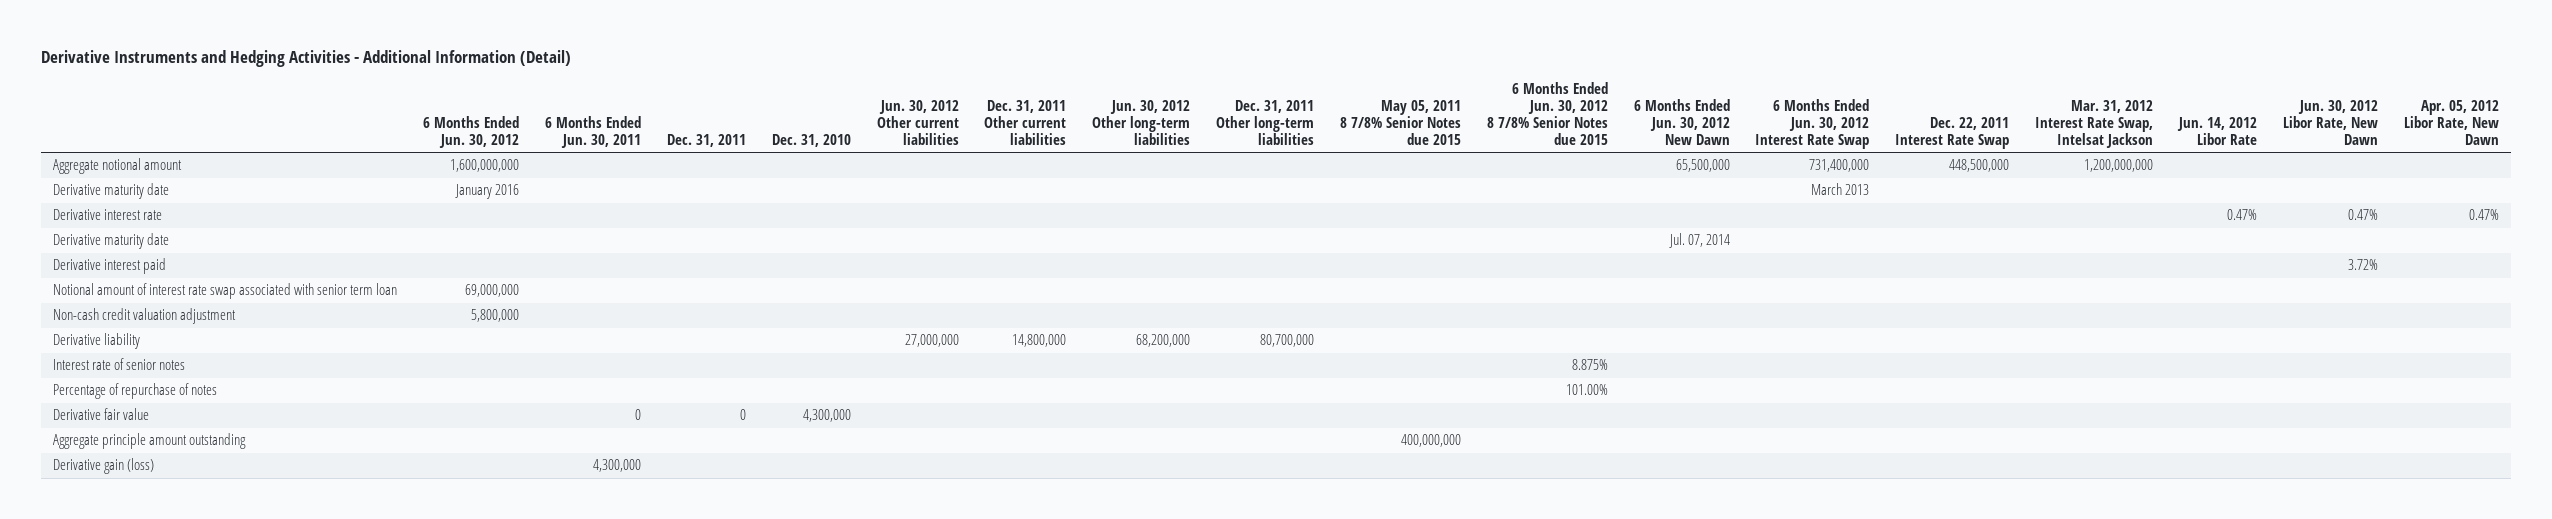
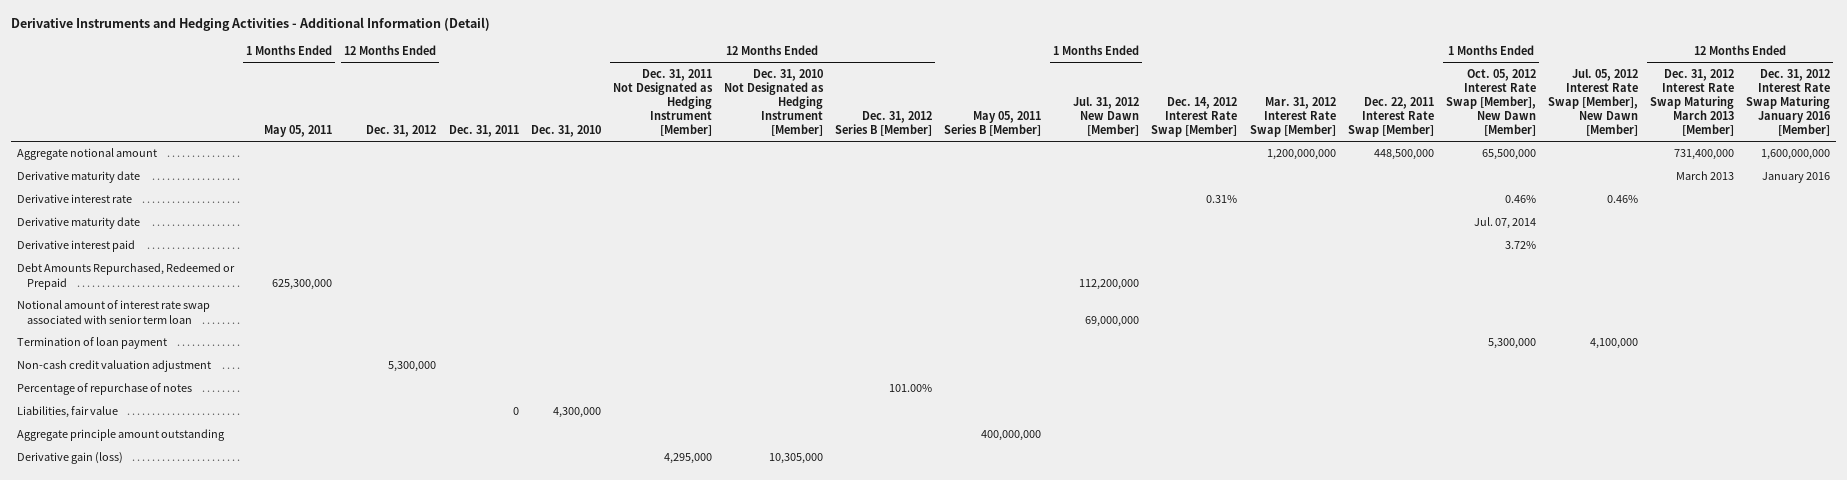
- | 6 Months Ended Jun. 30, 2012 | 6 Months Ended Jun. 30, 2011 | Dec. 31, 2011 | Dec. 31, 2010 | Jun. 30, 2012 Other current liabilities | Dec. 31, 2011 Other current liabilities | Jun. 30, 2012 Other long-term liabilities | Dec. 31, 2011 Other long-term liabilities | May 05, 2011 8 7/8% Senior Notes due 2015 | 6 Months Ended Jun. 30, 2012 8 7/8% Senior Notes due 2015 | 6 Months Ended Jun. 30, 2012 New Dawn | 6 Months Ended Jun. 30, 2012 Interest Rate Swap | Dec. 22, 2011 Interest Rate Swap | Mar. 31, 2012 Interest Rate Swap, Intelsat Jackson | Jun. 14, 2012 Libor Rate | Jun. 30, 2012 Libor Rate, New Dawn | Apr. 05, 2012 Libor Rate, New Dawn
+ | 1 Months Ended May 05, 2011 | 12 Months Ended Dec. 31, 2012 | Dec. 31, 2011 | Dec. 31, 2010 | 12 Months Ended Dec. 31, 2011 Not Designated as Hedging Instrument [Member] | 12 Months Ended Dec. 31, 2010 Not Designated as Hedging Instrument [Member] | 12 Months Ended Dec. 31, 2012 Series B [Member] | May 05, 2011 Series B [Member] | 1 Months Ended Jul. 31, 2012 New Dawn [Member] | Dec. 14, 2012 Interest Rate Swap [Member] | Mar. 31, 2012 Interest Rate Swap [Member] | Dec. 22, 2011 Interest Rate Swap [Member] | 1 Months Ended Oct. 05, 2012 Interest Rate Swap [Member], New Dawn [Member] | Jul. 05, 2012 Interest Rate Swap [Member], New Dawn [Member] | 12 Months Ended Dec. 31, 2012 Interest Rate Swap Maturing March 2013 [Member] | 12 Months Ended Dec. 31, 2012 Interest Rate Swap Maturing January 2016 [Member]
+ Debt Amounts Repurchased, Redeemed or Prepaid | 625,300,000 | | | | | | | | 112,200,000 | | | | | | |
+ Termination of loan payment | | | | | | | | | | | | | 5,300,000 | 4,100,000 | |
- Derivative liability | | | | | 27,000,000 | 14,800,000 | 68,200,000 | 80,700,000 | | | | | | | | |
- Interest rate of senior notes | | | | | | | | | | 8.875% | | | | | | |
- Derivative fair value | | 0 | 0 | 4,300,000 | | | | | | | | | | | | |
+ Liabilities, fair value | | | 0 | 4,300,000 | | | | | | | | | | | |

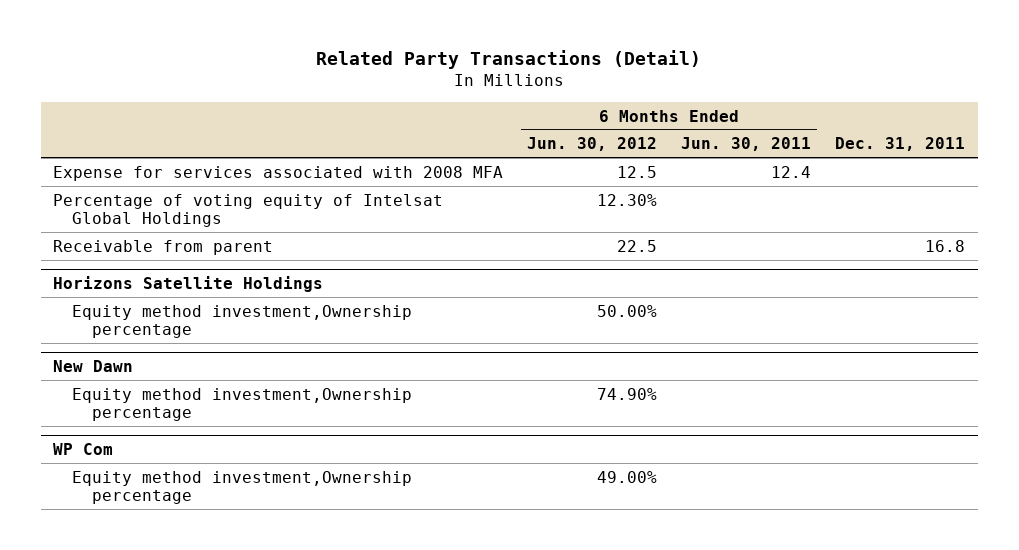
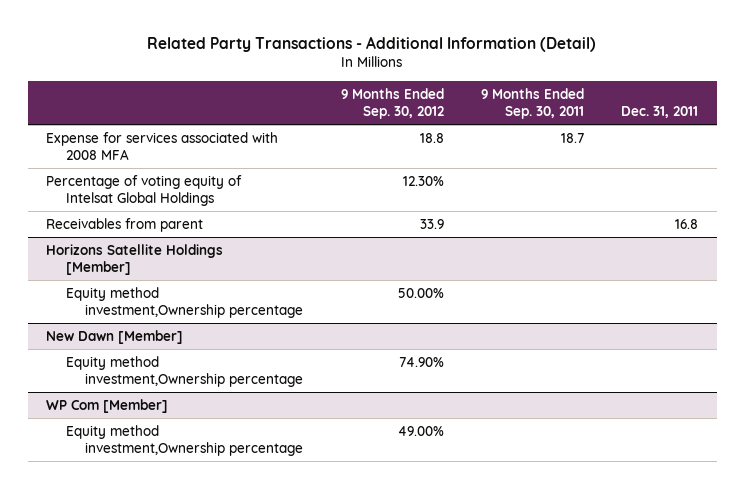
- Related Party Transactions (Detail)
+ Related Party Transactions - Additional Information (Detail)
- | 6 Months Ended Jun. 30, 2012 | 6 Months Ended Jun. 30, 2011 | Dec. 31, 2011
+ | 9 Months Ended Sep. 30, 2012 | 9 Months Ended Sep. 30, 2011 | Dec. 31, 2011
- Receivable from parent | 22.5 | | 16.8
- Horizons Satellite Holdings
+ Receivables from parent | 33.9 | | 16.8
+ Horizons Satellite Holdings [Member]
- New Dawn
+ New Dawn [Member]
- WP Com
+ WP Com [Member]

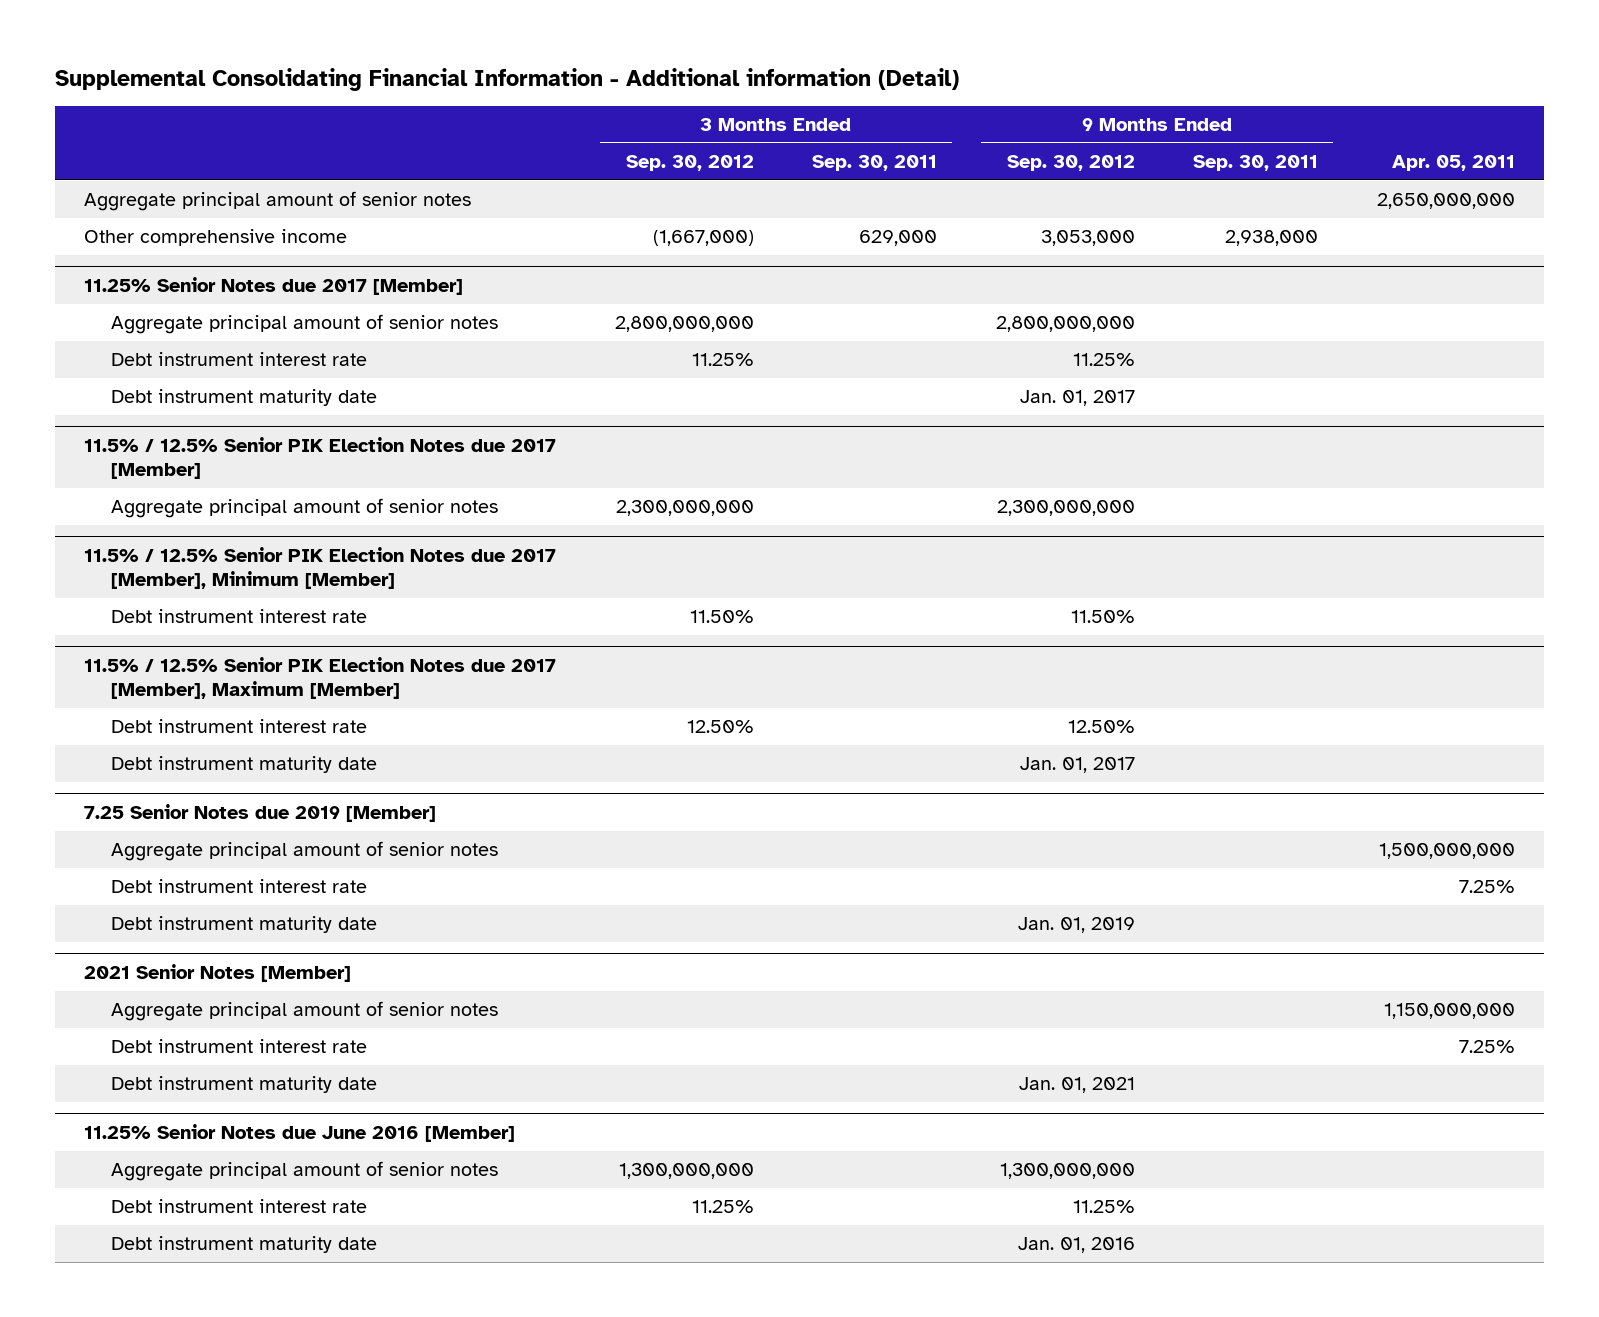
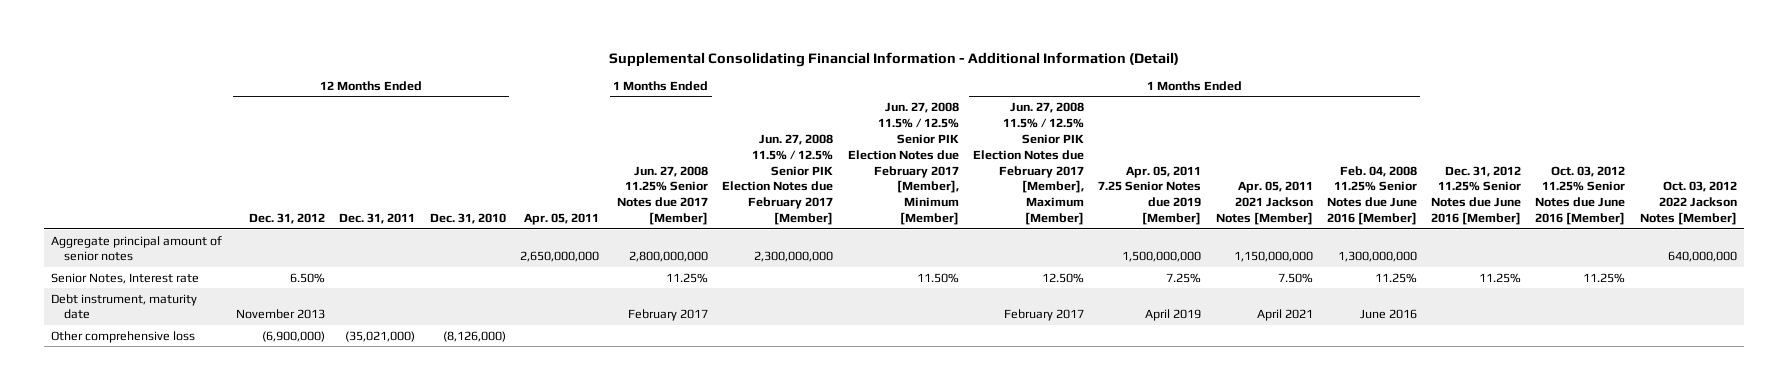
- Supplemental Consolidating Financial Information - Additional information (Detail)
+ Supplemental Consolidating Financial Information - Additional Information (Detail)
- | 3 Months Ended Sep. 30, 2012 | 3 Months Ended Sep. 30, 2011 | 9 Months Ended Sep. 30, 2012 | 9 Months Ended Sep. 30, 2011 | Apr. 05, 2011
+ | 12 Months Ended Dec. 31, 2012 | 12 Months Ended Dec. 31, 2011 | 12 Months Ended Dec. 31, 2010 | Apr. 05, 2011 | 1 Months Ended Jun. 27, 2008 11.25% Senior Notes due 2017 [Member] | Jun. 27, 2008 11.5% / 12.5% Senior PIK Election Notes due February 2017 [Member] | Jun. 27, 2008 11.5% / 12.5% Senior PIK Election Notes due February 2017 [Member], Minimum [Member] | 1 Months Ended Jun. 27, 2008 11.5% / 12.5% Senior PIK Election Notes due February 2017 [Member], Maximum [Member] | 1 Months Ended Apr. 05, 2011 7.25 Senior Notes due 2019 [Member] | 1 Months Ended Apr. 05, 2011 2021 Jackson Notes [Member] | 1 Months Ended Feb. 04, 2008 11.25% Senior Notes due June 2016 [Member] | Dec. 31, 2012 11.25% Senior Notes due June 2016 [Member] | Oct. 03, 2012 11.25% Senior Notes due June 2016 [Member] | Oct. 03, 2012 2022 Jackson Notes [Member]
- Other comprehensive income | (1,667,000) | 629,000 | 3,053,000 | 2,938,000 |
- 11.25% Senior Notes due 2017 [Member]
- Aggregate principal amount of senior notes | 2,800,000,000 | | 2,800,000,000 | |
- Debt instrument interest rate | 11.25% | | 11.25% | |
- Debt instrument maturity date | | | Jan. 01, 2017 | |
- 11.5% / 12.5% Senior PIK Election Notes due 2017 [Member]
- Aggregate principal amount of senior notes | 2,300,000,000 | | 2,300,000,000 | |
- 11.5% / 12.5% Senior PIK Election Notes due 2017 [Member], Minimum [Member]
- Debt instrument interest rate | 11.50% | | 11.50% | |
- 11.5% / 12.5% Senior PIK Election Notes due 2017 [Member], Maximum [Member]
- Debt instrument interest rate | 12.50% | | 12.50% | |
- Debt instrument maturity date | | | Jan. 01, 2017 | |
- 7.25 Senior Notes due 2019 [Member]
- Aggregate principal amount of senior notes | | | | | 1,500,000,000
- Debt instrument interest rate | | | | | 7.25%
- Debt instrument maturity date | | | Jan. 01, 2019 | |
- 2021 Senior Notes [Member]
- Aggregate principal amount of senior notes | | | | | 1,150,000,000
- Debt instrument interest rate | | | | | 7.25%
- Debt instrument maturity date | | | Jan. 01, 2021 | |
- 11.25% Senior Notes due June 2016 [Member]
- Aggregate principal amount of senior notes | 1,300,000,000 | | 1,300,000,000 | |
- Debt instrument interest rate | 11.25% | | 11.25% | |
- Debt instrument maturity date | | | Jan. 01, 2016 | |
+ Senior Notes, Interest rate | 6.50% | | | | 11.25% | | 11.50% | 12.50% | 7.25% | 7.50% | 11.25% | 11.25% | 11.25% |
+ Debt instrument, maturity date | November 2013 | | | | February 2017 | | | February 2017 | April 2019 | April 2021 | June 2016 | | |
+ Other comprehensive loss | (6,900,000) | (35,021,000) | (8,126,000) | | | | | | | | | | |

